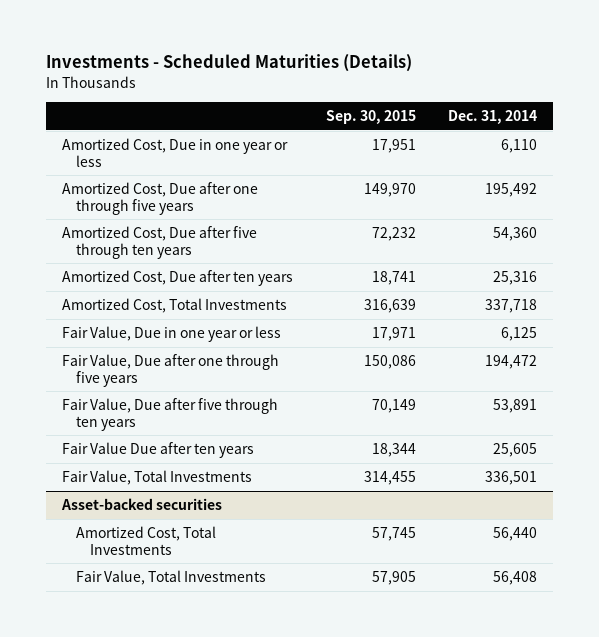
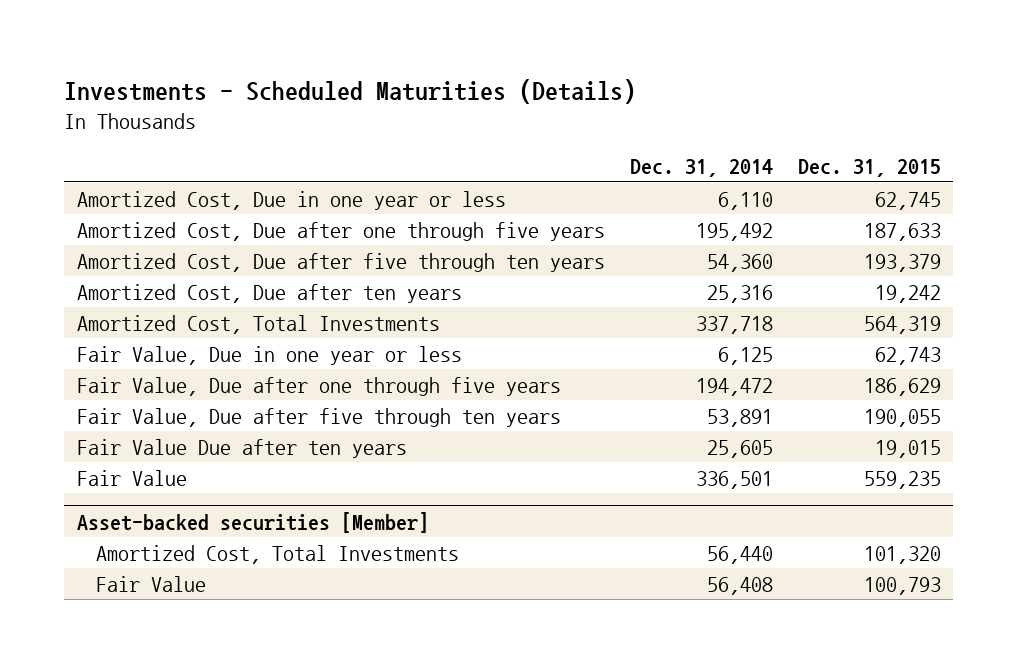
- | Sep. 30, 2015 | Dec. 31, 2014
+ | Dec. 31, 2014 | Dec. 31, 2015
- Fair Value, Total Investments | 314,455 | 336,501
- Asset-backed securities
+ Fair Value | 336,501 | 559,235
+ Asset-backed securities [Member]
- Fair Value, Total Investments | 57,905 | 56,408
+ Fair Value | 56,408 | 100,793

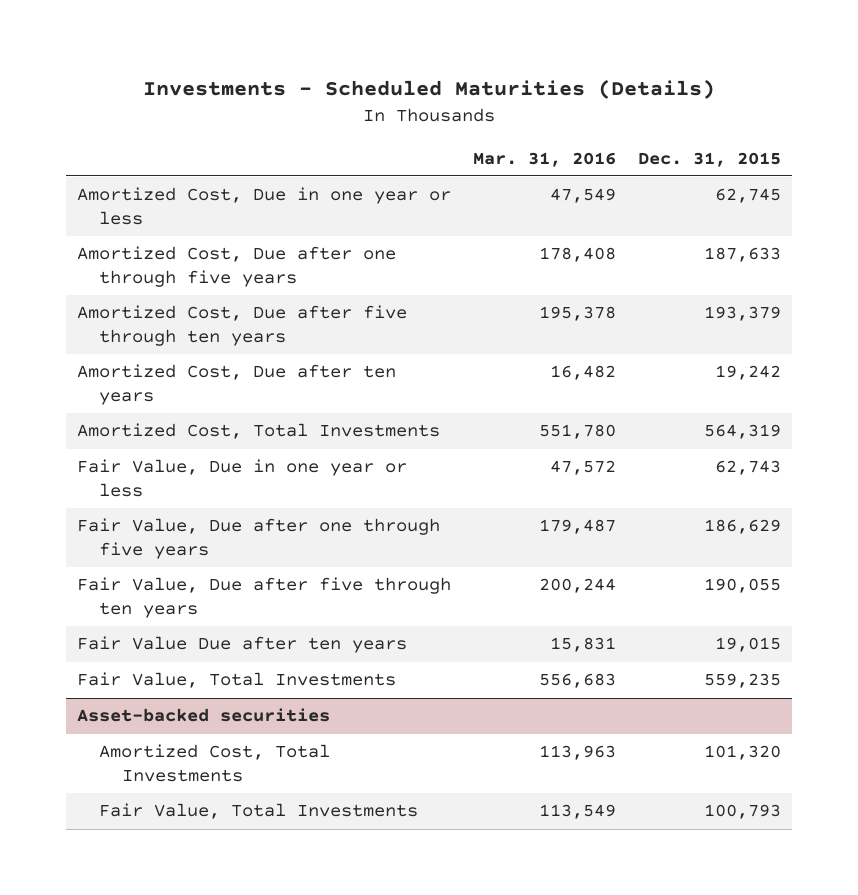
- | Dec. 31, 2014 | Dec. 31, 2015
+ | Mar. 31, 2016 | Dec. 31, 2015
- Fair Value | 336,501 | 559,235
- Asset-backed securities [Member]
+ Fair Value, Total Investments | 556,683 | 559,235
+ Asset-backed securities
- Fair Value | 56,408 | 100,793
+ Fair Value, Total Investments | 113,549 | 100,793

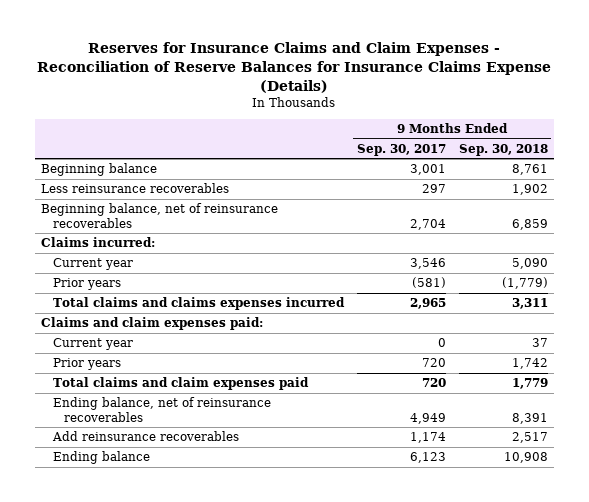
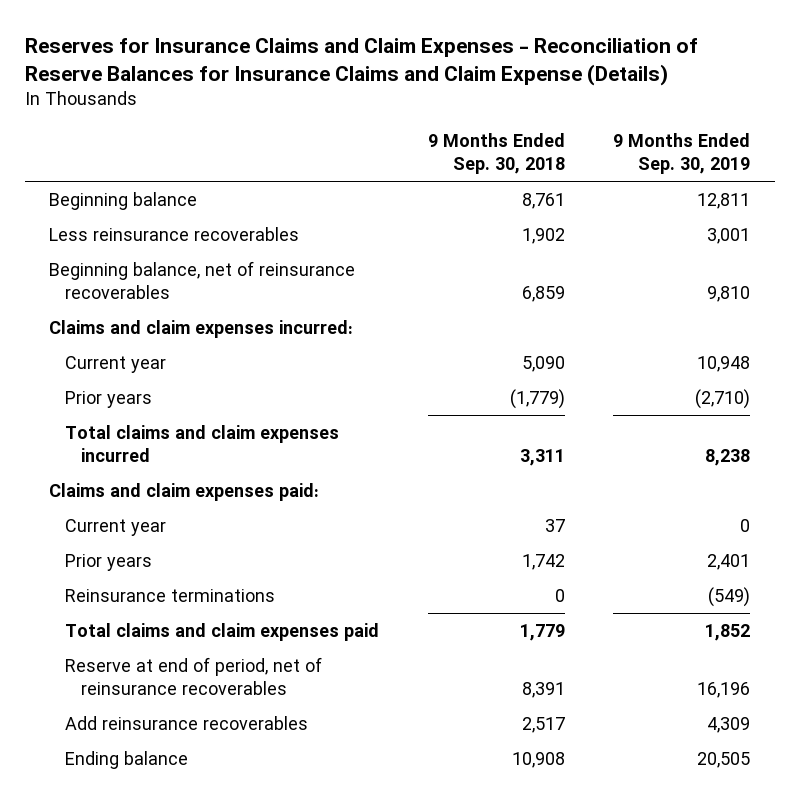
- Reserves for Insurance Claims and Claim Expenses - Reconciliation of Reserve Balances for Insurance Claims Expense (Details)
+ Reserves for Insurance Claims and Claim Expenses - Reconciliation of Reserve Balances for Insurance Claims and Claim Expense (Details)
- | 9 Months Ended Sep. 30, 2017 | 9 Months Ended Sep. 30, 2018
+ | 9 Months Ended Sep. 30, 2018 | 9 Months Ended Sep. 30, 2019
- Claims incurred:
+ Claims and claim expenses incurred:
- Total claims and claims expenses incurred | 2,965 | 3,311
+ Total claims and claim expenses incurred | 3,311 | 8,238
+ Reinsurance terminations | 0 | (549)
- Ending balance, net of reinsurance recoverables | 4,949 | 8,391
+ Reserve at end of period, net of reinsurance recoverables | 8,391 | 16,196

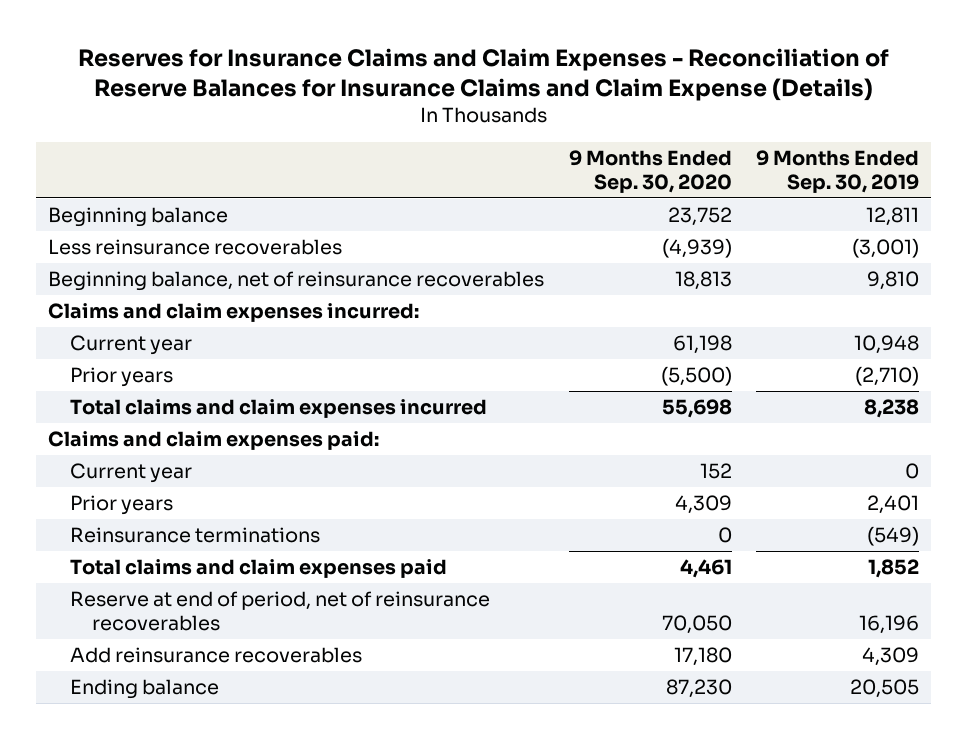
- | 9 Months Ended Sep. 30, 2018 | 9 Months Ended Sep. 30, 2019
+ | 9 Months Ended Sep. 30, 2020 | 9 Months Ended Sep. 30, 2019
- Less reinsurance recoverables | 1,902 | 3,001
+ Less reinsurance recoverables | (4,939) | (3,001)

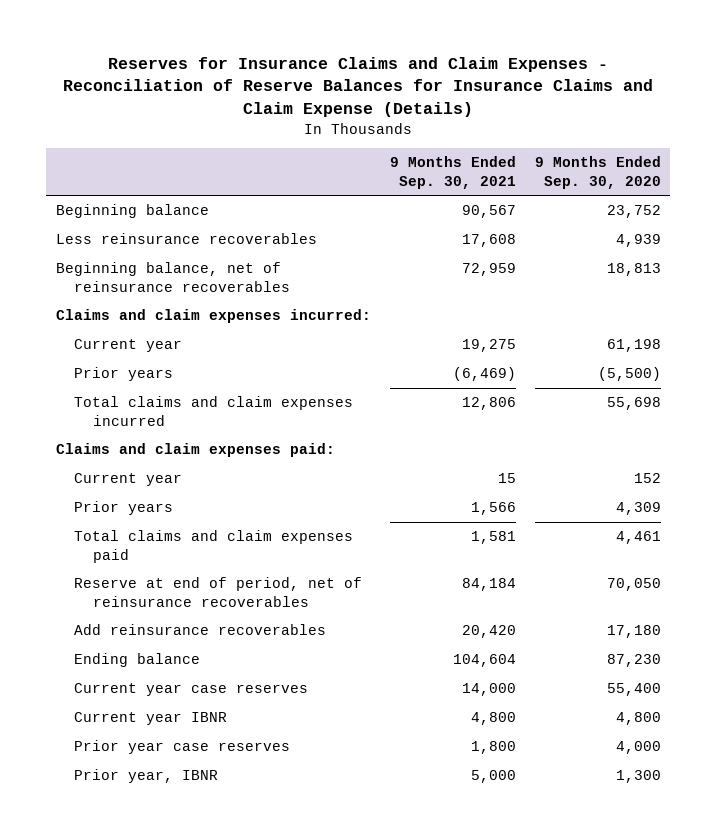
- | 9 Months Ended Sep. 30, 2020 | 9 Months Ended Sep. 30, 2019
+ | 9 Months Ended Sep. 30, 2021 | 9 Months Ended Sep. 30, 2020
- Less reinsurance recoverables | (4,939) | (3,001)
+ Less reinsurance recoverables | 17,608 | 4,939
- Reinsurance terminations | 0 | (549)
+ Current year case reserves | 14,000 | 55,400
+ Current year IBNR | 4,800 | 4,800
+ Prior year case reserves | 1,800 | 4,000
+ Prior year, IBNR | 5,000 | 1,300

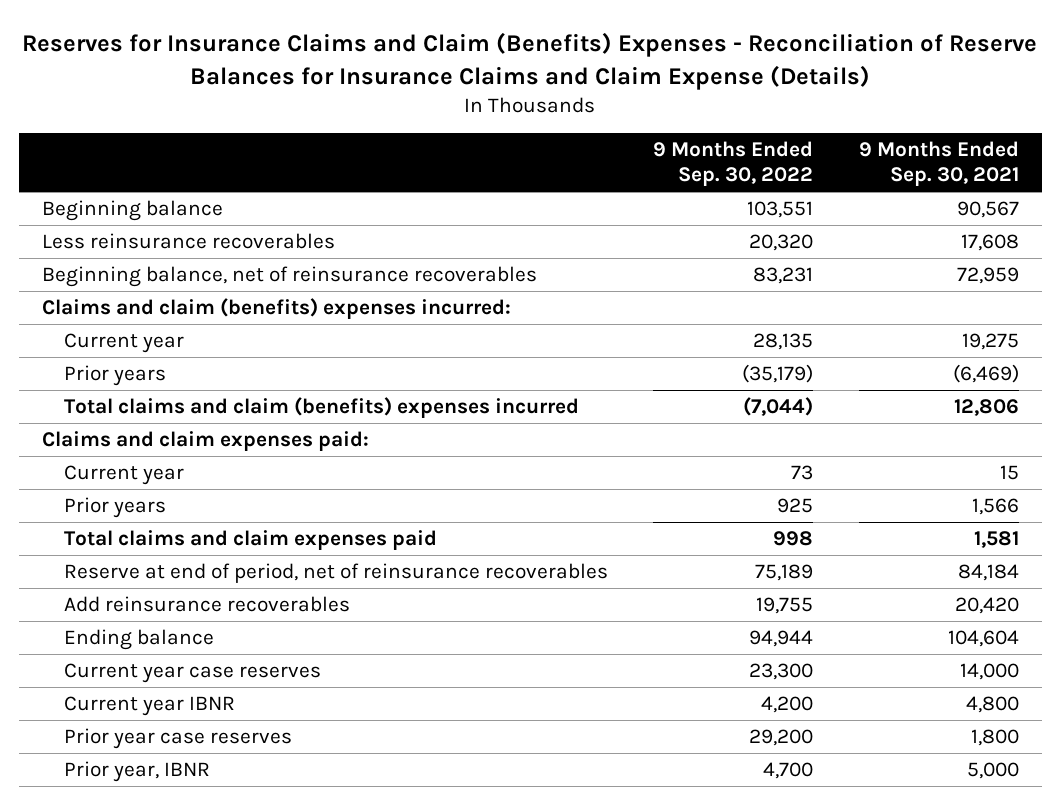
- Reserves for Insurance Claims and Claim Expenses - Reconciliation of Reserve Balances for Insurance Claims and Claim Expense (Details)
+ Reserves for Insurance Claims and Claim (Benefits) Expenses - Reconciliation of Reserve Balances for Insurance Claims and Claim Expense (Details)
- | 9 Months Ended Sep. 30, 2021 | 9 Months Ended Sep. 30, 2020
+ | 9 Months Ended Sep. 30, 2022 | 9 Months Ended Sep. 30, 2021
- Claims and claim expenses incurred:
+ Claims and claim (benefits) expenses incurred:
- Total claims and claim expenses incurred | 12,806 | 55,698
+ Total claims and claim (benefits) expenses incurred | (7,044) | 12,806

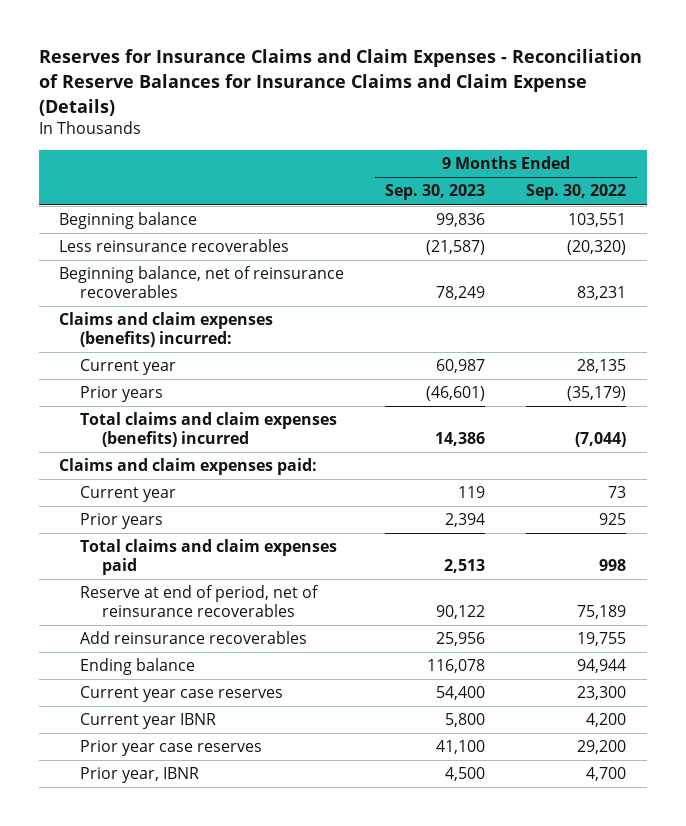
- Reserves for Insurance Claims and Claim (Benefits) Expenses - Reconciliation of Reserve Balances for Insurance Claims and Claim Expense (Details)
+ Reserves for Insurance Claims and Claim Expenses - Reconciliation of Reserve Balances for Insurance Claims and Claim Expense (Details)
- | 9 Months Ended Sep. 30, 2022 | 9 Months Ended Sep. 30, 2021
+ | 9 Months Ended Sep. 30, 2023 | 9 Months Ended Sep. 30, 2022
- Less reinsurance recoverables | 20,320 | 17,608
+ Less reinsurance recoverables | (21,587) | (20,320)
- Claims and claim (benefits) expenses incurred:
+ Claims and claim expenses (benefits) incurred:
- Total claims and claim (benefits) expenses incurred | (7,044) | 12,806
+ Total claims and claim expenses (benefits) incurred | 14,386 | (7,044)

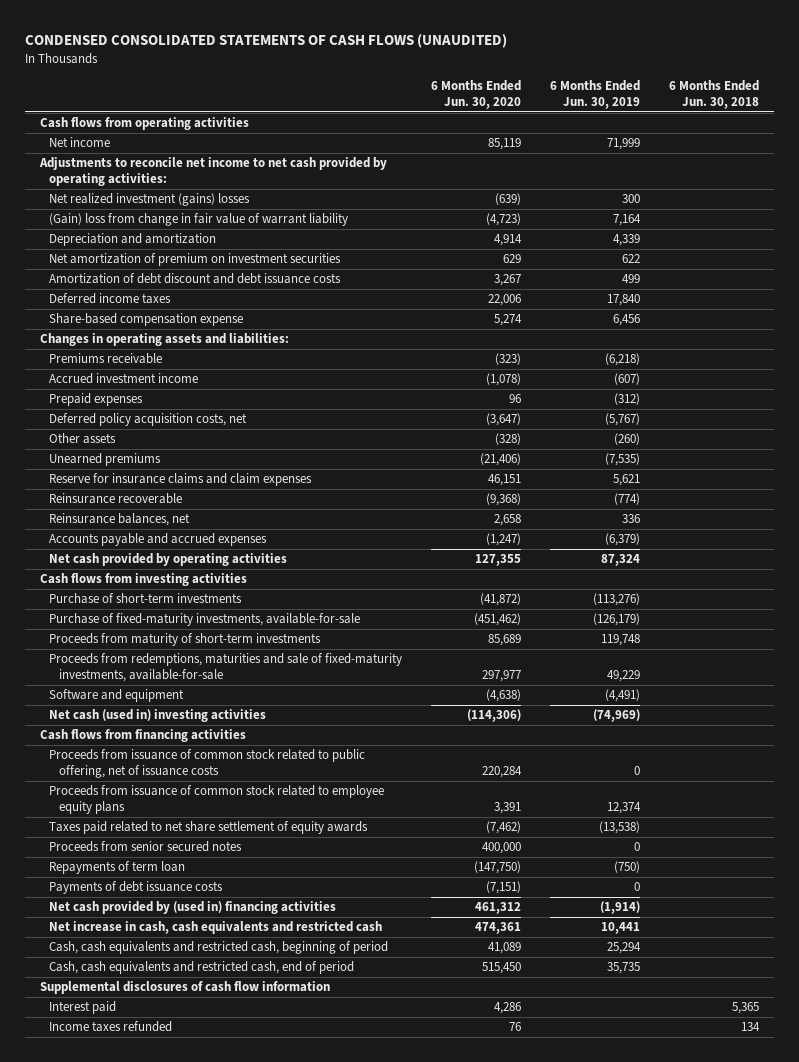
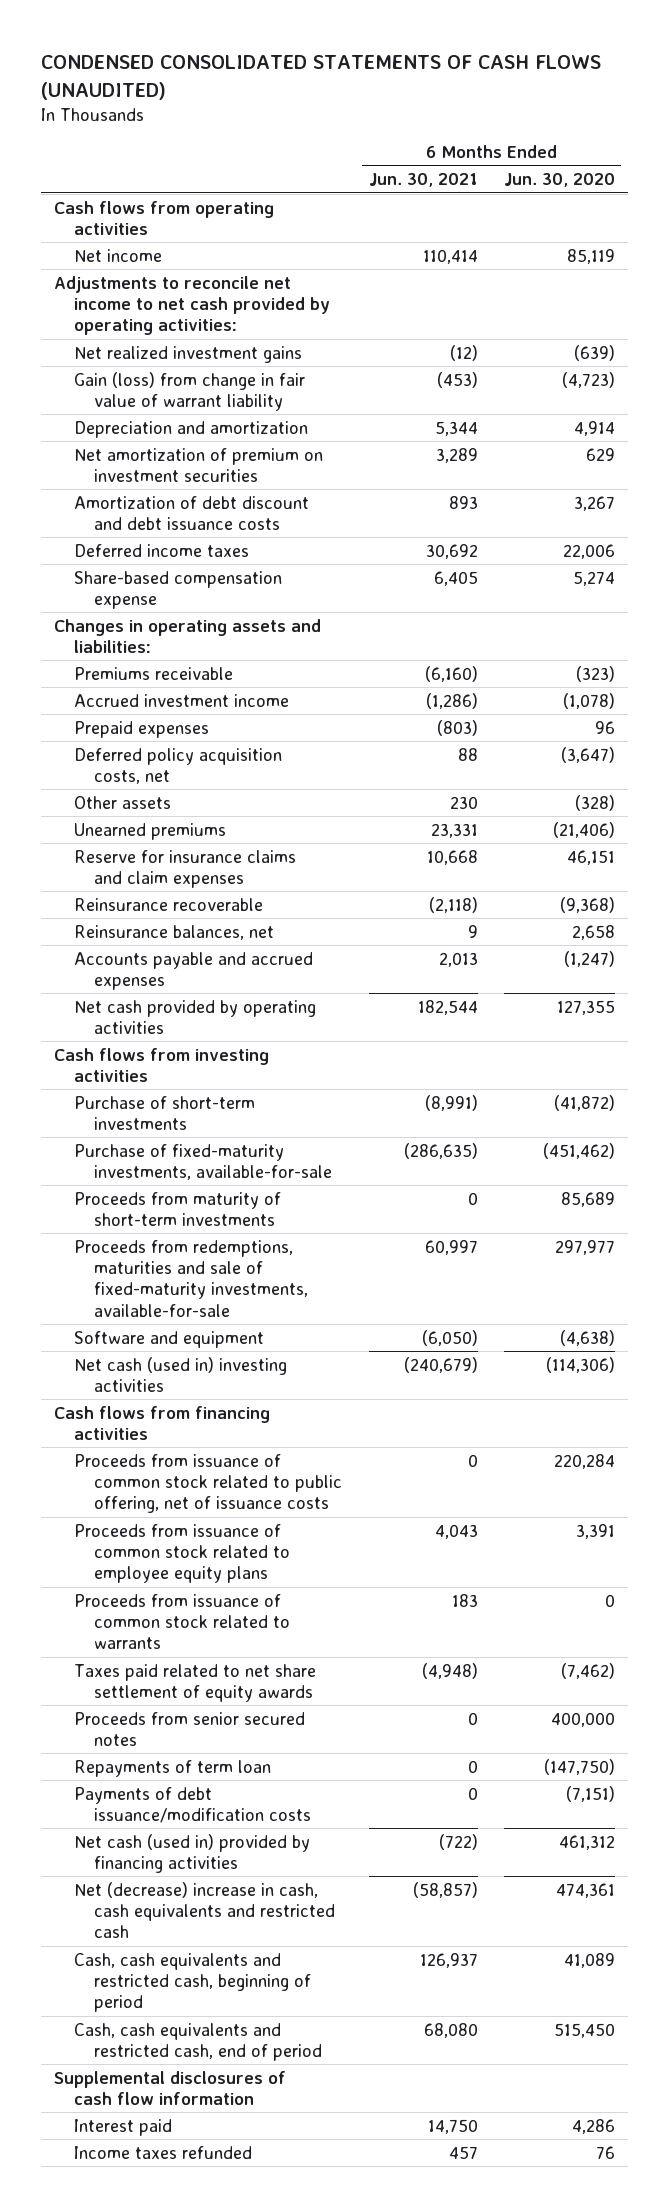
- | 6 Months Ended Jun. 30, 2020 | 6 Months Ended Jun. 30, 2019 | 6 Months Ended Jun. 30, 2018
+ | 6 Months Ended Jun. 30, 2021 | 6 Months Ended Jun. 30, 2020
- Net realized investment (gains) losses | (639) | 300 |
- (Gain) loss from change in fair value of warrant liability | (4,723) | 7,164 |
+ Net realized investment gains | (12) | (639)
+ Gain (loss) from change in fair value of warrant liability | (453) | (4,723)
+ Proceeds from issuance of common stock related to warrants | 183 | 0
- Payments of debt issuance costs | (7,151) | 0 |
- Net cash provided by (used in) financing activities | 461,312 | (1,914) |
- Net increase in cash, cash equivalents and restricted cash | 474,361 | 10,441 |
+ Payments of debt issuance/modification costs | 0 | (7,151)
+ Net cash (used in) provided by financing activities | (722) | 461,312
+ Net (decrease) increase in cash, cash equivalents and restricted cash | (58,857) | 474,361

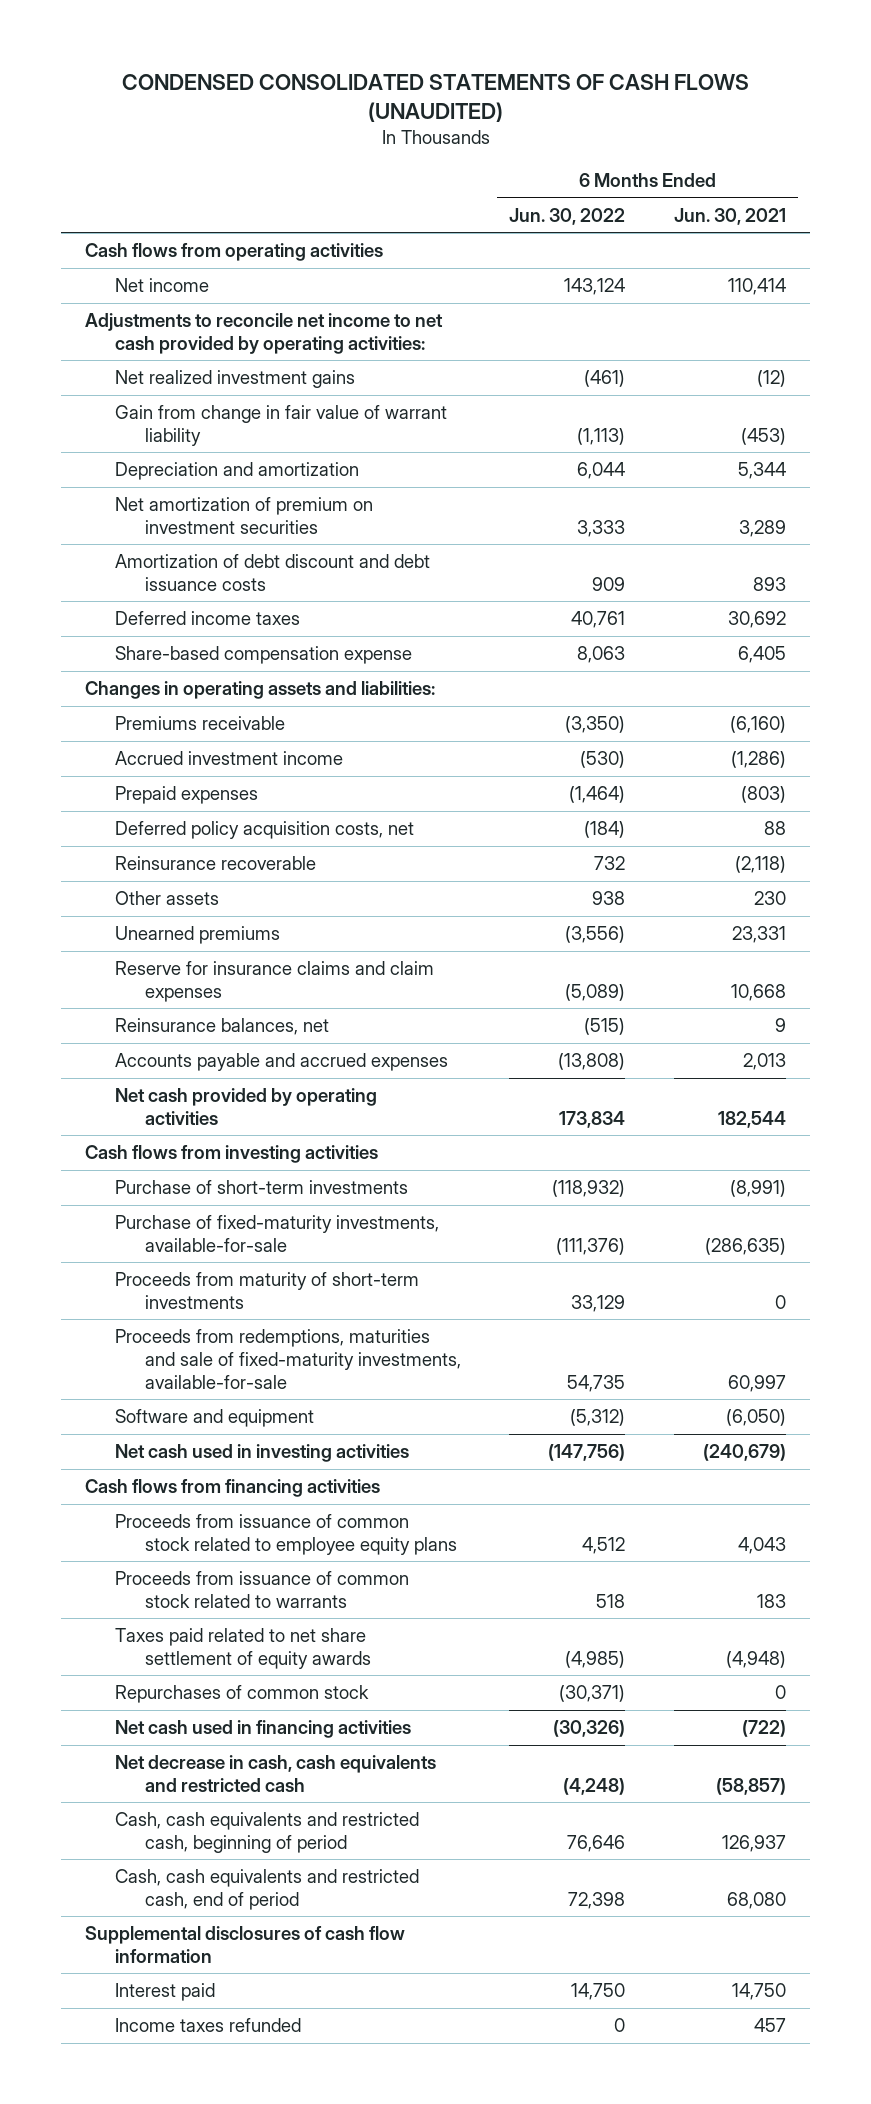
- | 6 Months Ended Jun. 30, 2021 | 6 Months Ended Jun. 30, 2020
+ | 6 Months Ended Jun. 30, 2022 | 6 Months Ended Jun. 30, 2021
- Gain (loss) from change in fair value of warrant liability | (453) | (4,723)
+ Gain from change in fair value of warrant liability | (1,113) | (453)
moved up: Reinsurance recoverable | 732 | (2,118)
- Net cash (used in) investing activities | (240,679) | (114,306)
+ Net cash used in investing activities | (147,756) | (240,679)
- Proceeds from issuance of common stock related to public offering, net of issuance costs | 0 | 220,284
- Proceeds from senior secured notes | 0 | 400,000
- Repayments of term loan | 0 | (147,750)
- Payments of debt issuance/modification costs | 0 | (7,151)
- Net cash (used in) provided by financing activities | (722) | 461,312
- Net (decrease) increase in cash, cash equivalents and restricted cash | (58,857) | 474,361
+ Repurchases of common stock | (30,371) | 0
+ Net cash used in financing activities | (30,326) | (722)
+ Net decrease in cash, cash equivalents and restricted cash | (4,248) | (58,857)

